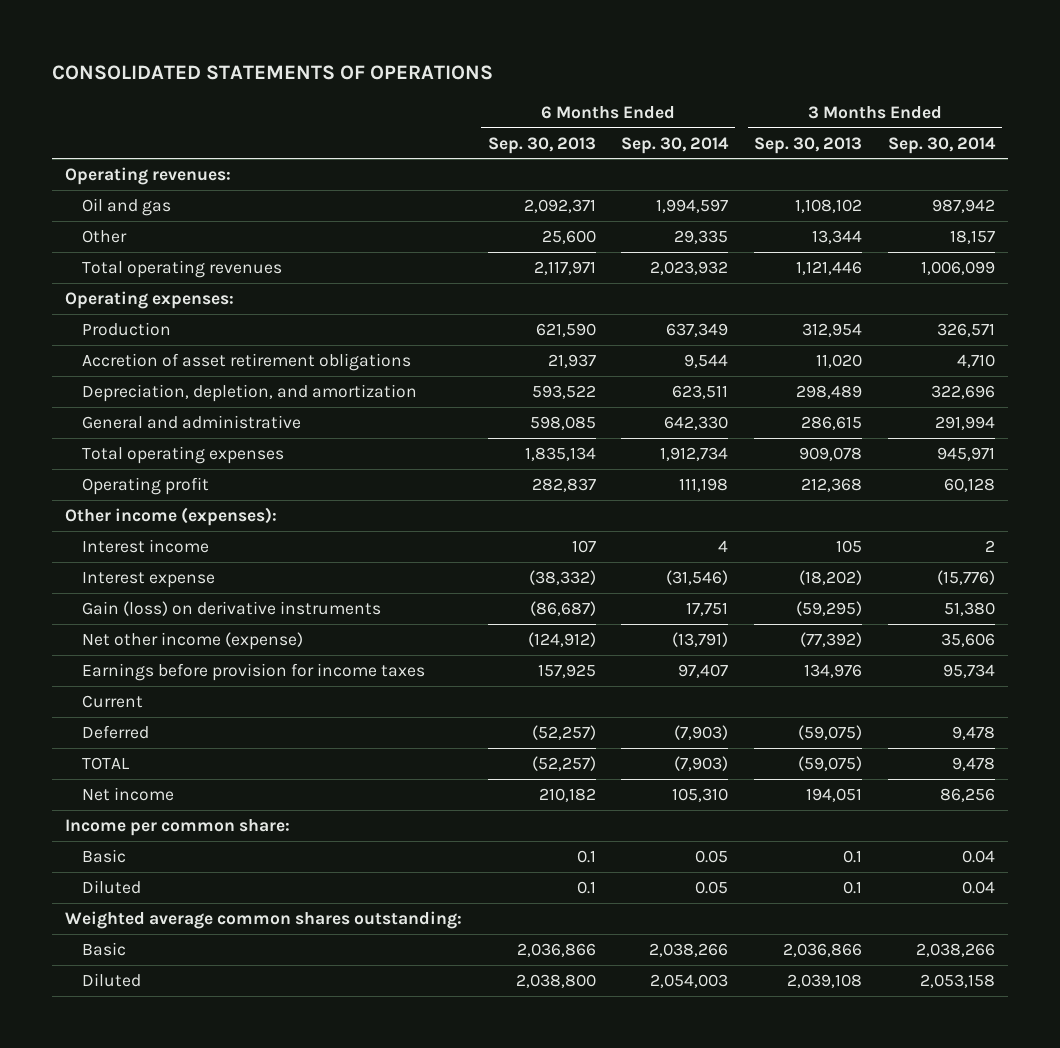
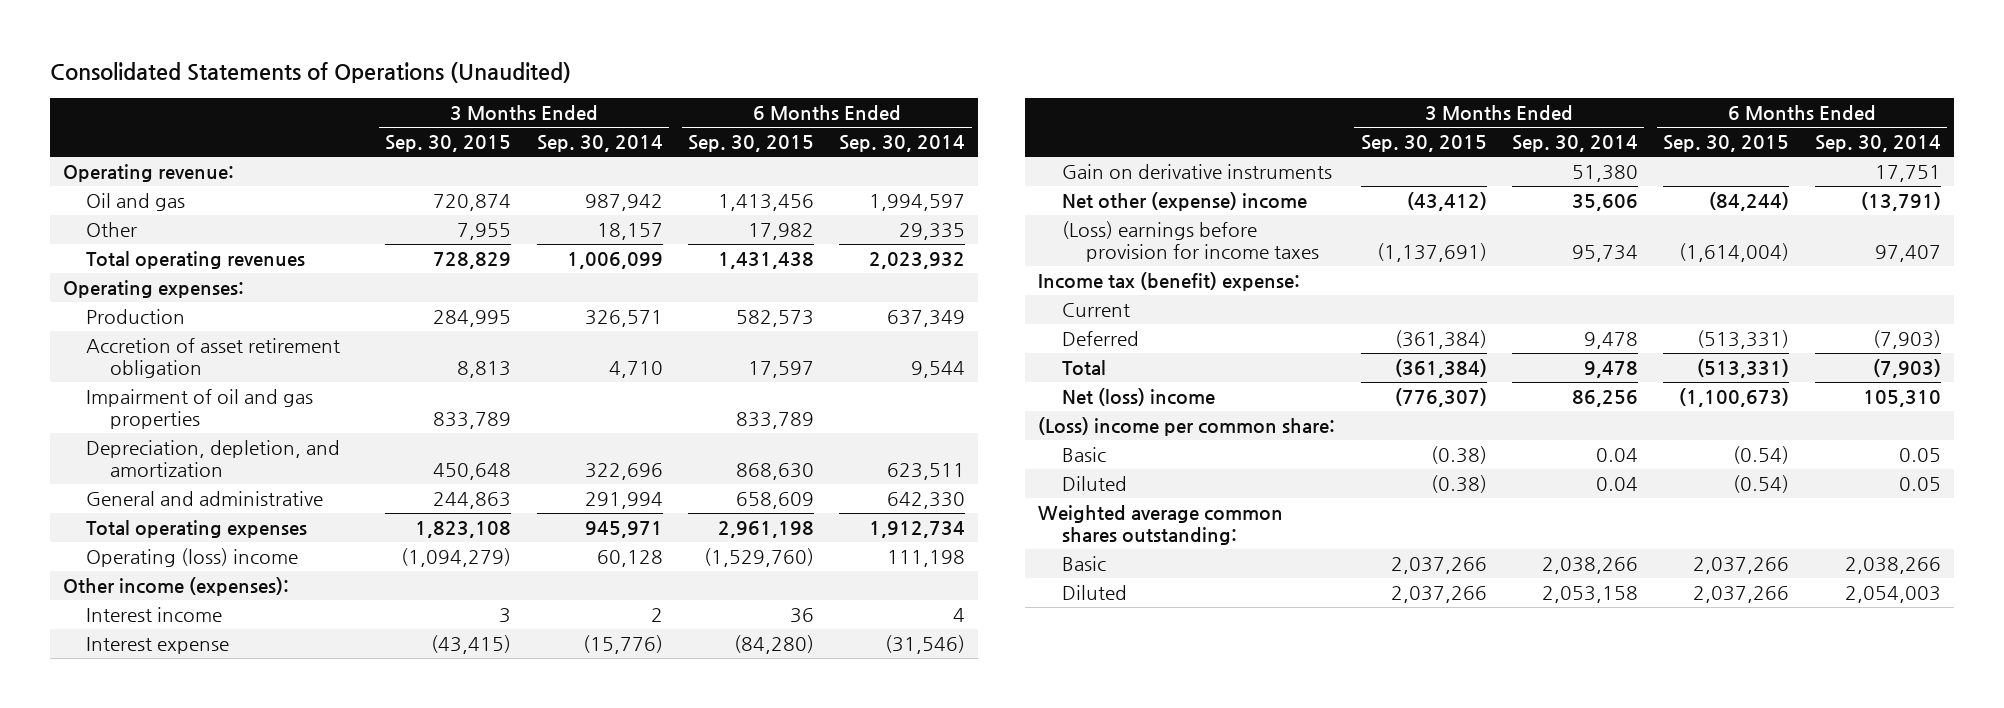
- CONSOLIDATED STATEMENTS OF OPERATIONS
+ Consolidated Statements of Operations (Unaudited)
- | 6 Months Ended Sep. 30, 2013 | 6 Months Ended Sep. 30, 2014 | 3 Months Ended Sep. 30, 2013 | 3 Months Ended Sep. 30, 2014
+ | 3 Months Ended Sep. 30, 2015 | 3 Months Ended Sep. 30, 2014 | 6 Months Ended Sep. 30, 2015 | 6 Months Ended Sep. 30, 2014
- Operating revenues:
+ Operating revenue:
- Accretion of asset retirement obligations | 21,937 | 9,544 | 11,020 | 4,710
+ Accretion of asset retirement obligation | 8,813 | 4,710 | 17,597 | 9,544
+ Impairment of oil and gas properties | 833,789 | | 833,789 |
- Operating profit | 282,837 | 111,198 | 212,368 | 60,128
+ Operating (loss) income | (1,094,279) | 60,128 | (1,529,760) | 111,198
- Gain (loss) on derivative instruments | (86,687) | 17,751 | (59,295) | 51,380
- Net other income (expense) | (124,912) | (13,791) | (77,392) | 35,606
- Earnings before provision for income taxes | 157,925 | 97,407 | 134,976 | 95,734
+ Gain on derivative instruments | | 51,380 | | 17,751
+ Net other (expense) income | (43,412) | 35,606 | (84,244) | (13,791)
+ (Loss) earnings before provision for income taxes | (1,137,691) | 95,734 | (1,614,004) | 97,407
+ Income tax (benefit) expense:
- TOTAL | (52,257) | (7,903) | (59,075) | 9,478
- Net income | 210,182 | 105,310 | 194,051 | 86,256
- Income per common share:
+ Total | (361,384) | 9,478 | (513,331) | (7,903)
+ Net (loss) income | (776,307) | 86,256 | (1,100,673) | 105,310
+ (Loss) income per common share:

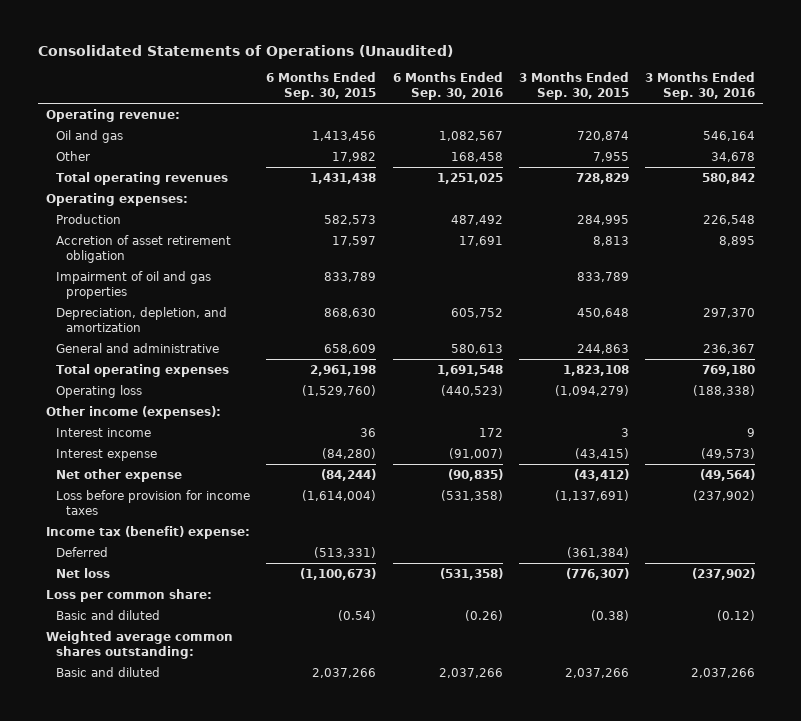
- | 3 Months Ended Sep. 30, 2015 | 3 Months Ended Sep. 30, 2014 | 6 Months Ended Sep. 30, 2015 | 6 Months Ended Sep. 30, 2014
+ | 6 Months Ended Sep. 30, 2015 | 6 Months Ended Sep. 30, 2016 | 3 Months Ended Sep. 30, 2015 | 3 Months Ended Sep. 30, 2016
- Operating (loss) income | (1,094,279) | 60,128 | (1,529,760) | 111,198
+ Operating loss | (1,529,760) | (440,523) | (1,094,279) | (188,338)
- Gain on derivative instruments | | 51,380 | | 17,751
- Net other (expense) income | (43,412) | 35,606 | (84,244) | (13,791)
- (Loss) earnings before provision for income taxes | (1,137,691) | 95,734 | (1,614,004) | 97,407
+ Net other expense | (84,244) | (90,835) | (43,412) | (49,564)
+ Loss before provision for income taxes | (1,614,004) | (531,358) | (1,137,691) | (237,902)
- Current
- Total | (361,384) | 9,478 | (513,331) | (7,903)
- Net (loss) income | (776,307) | 86,256 | (1,100,673) | 105,310
- (Loss) income per common share:
- Basic | (0.38) | 0.04 | (0.54) | 0.05
- Diluted | (0.38) | 0.04 | (0.54) | 0.05
+ Net loss | (1,100,673) | (531,358) | (776,307) | (237,902)
+ Loss per common share:
+ Basic and diluted | (0.54) | (0.26) | (0.38) | (0.12)
- Basic | 2,037,266 | 2,038,266 | 2,037,266 | 2,038,266
- Diluted | 2,037,266 | 2,053,158 | 2,037,266 | 2,054,003
+ Basic and diluted | 2,037,266 | 2,037,266 | 2,037,266 | 2,037,266

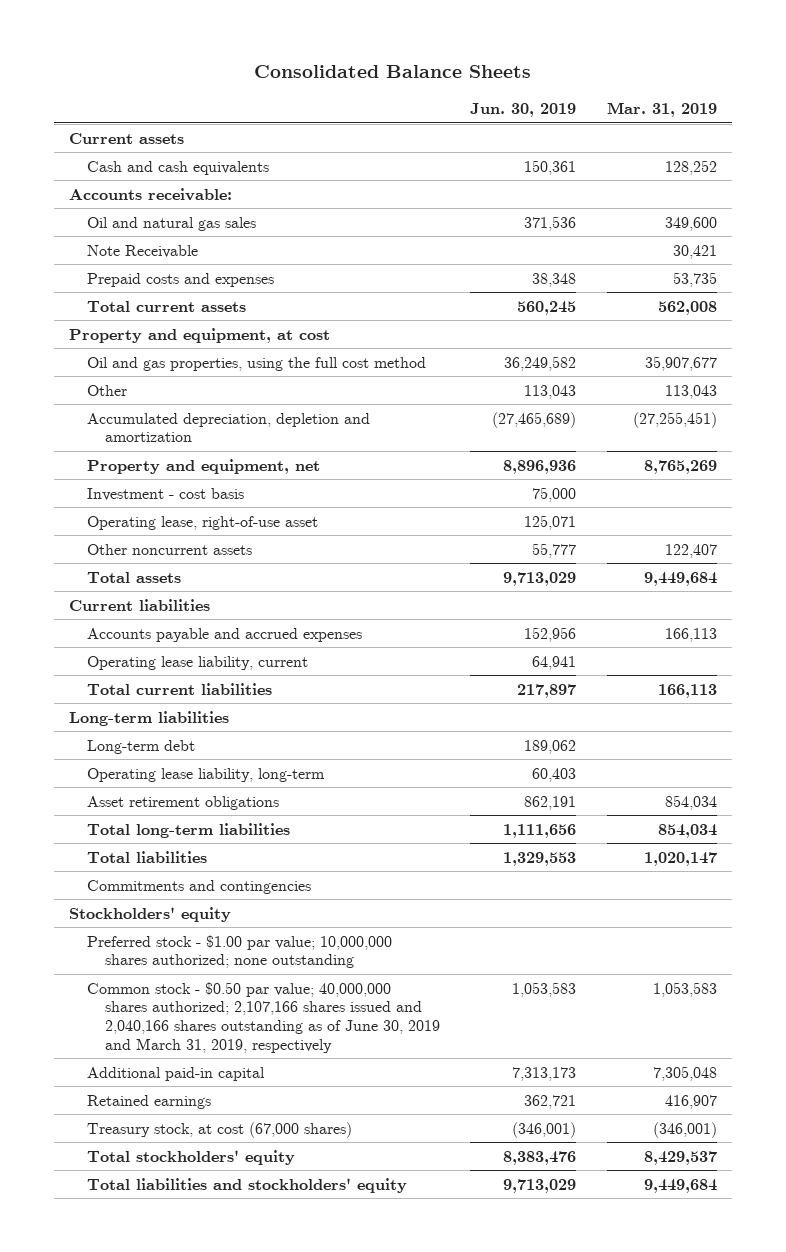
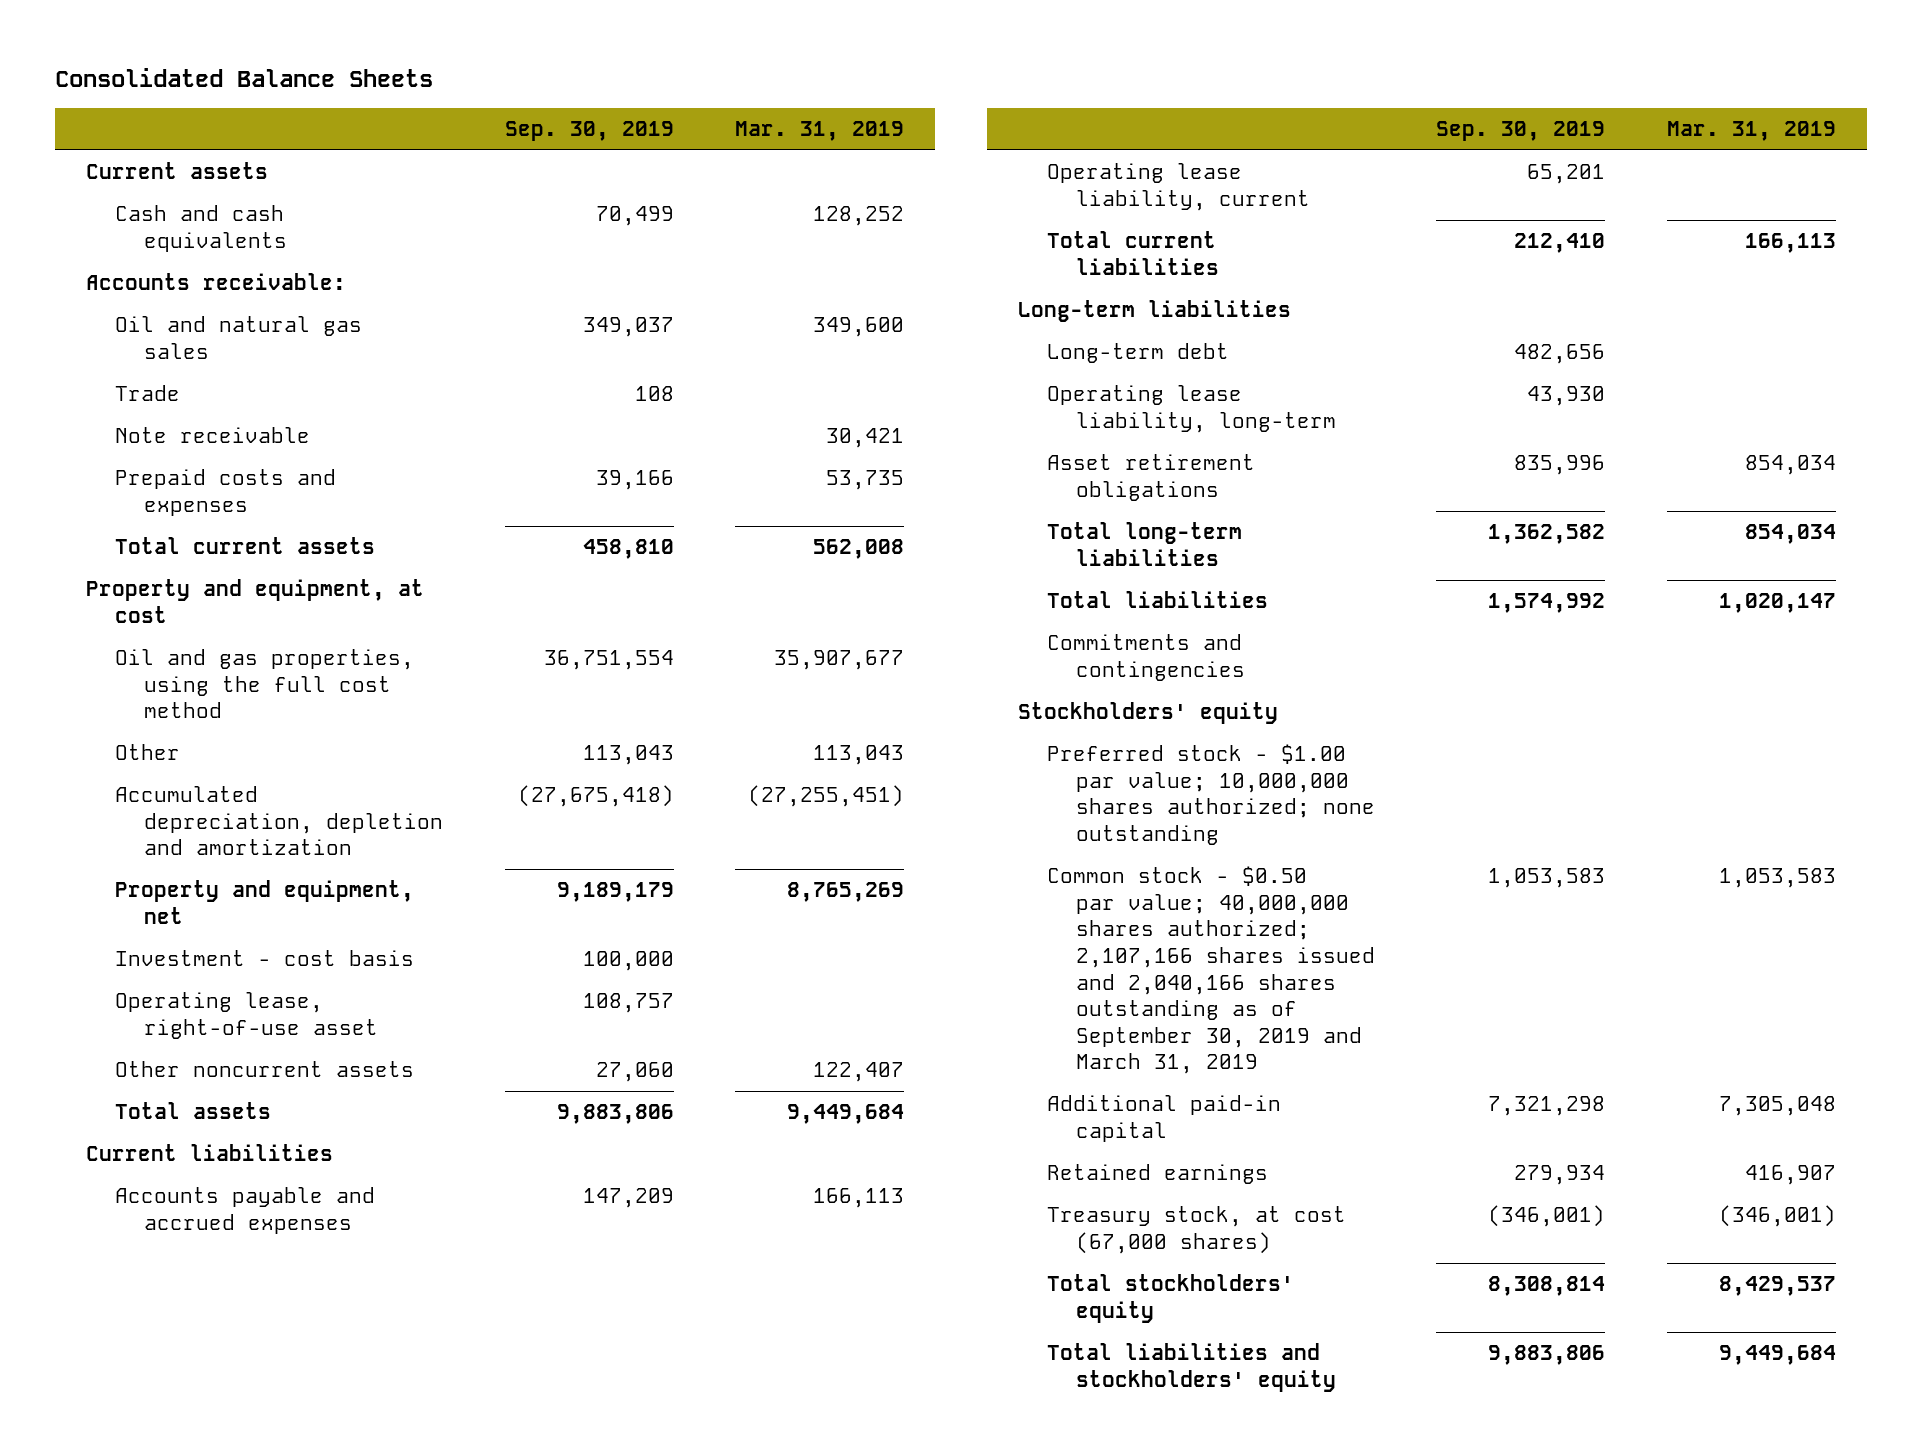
- | Jun. 30, 2019 | Mar. 31, 2019
+ | Sep. 30, 2019 | Mar. 31, 2019
- Note Receivable | | 30,421
+ Trade | 108 |
+ Note receivable | | 30,421
- Common stock - $0.50 par value; 40,000,000 shares authorized; 2,107,166 shares issued and 2,040,166 shares outstanding as of June 30, 2019 and March 31, 2019, respectively | 1,053,583 | 1,053,583
+ Common stock - $0.50 par value; 40,000,000 shares authorized; 2,107,166 shares issued and 2,040,166 shares outstanding as of September 30, 2019 and March 31, 2019 | 1,053,583 | 1,053,583

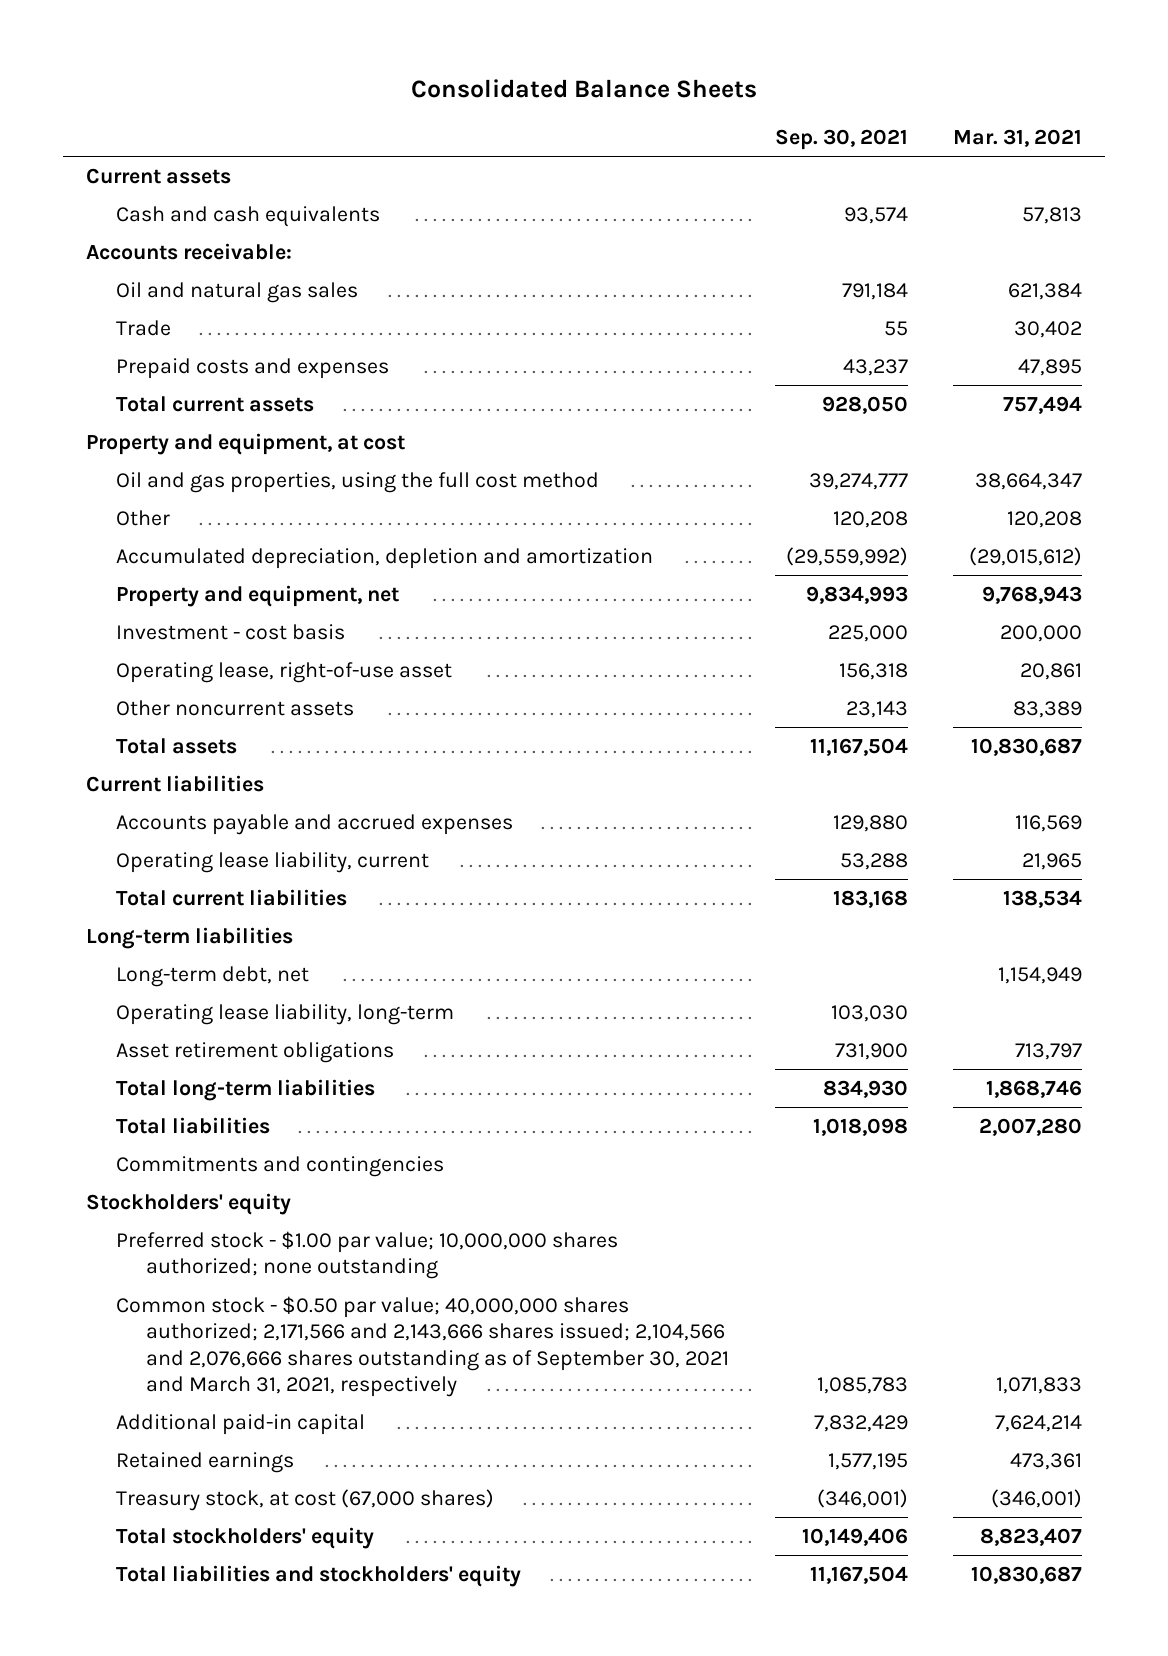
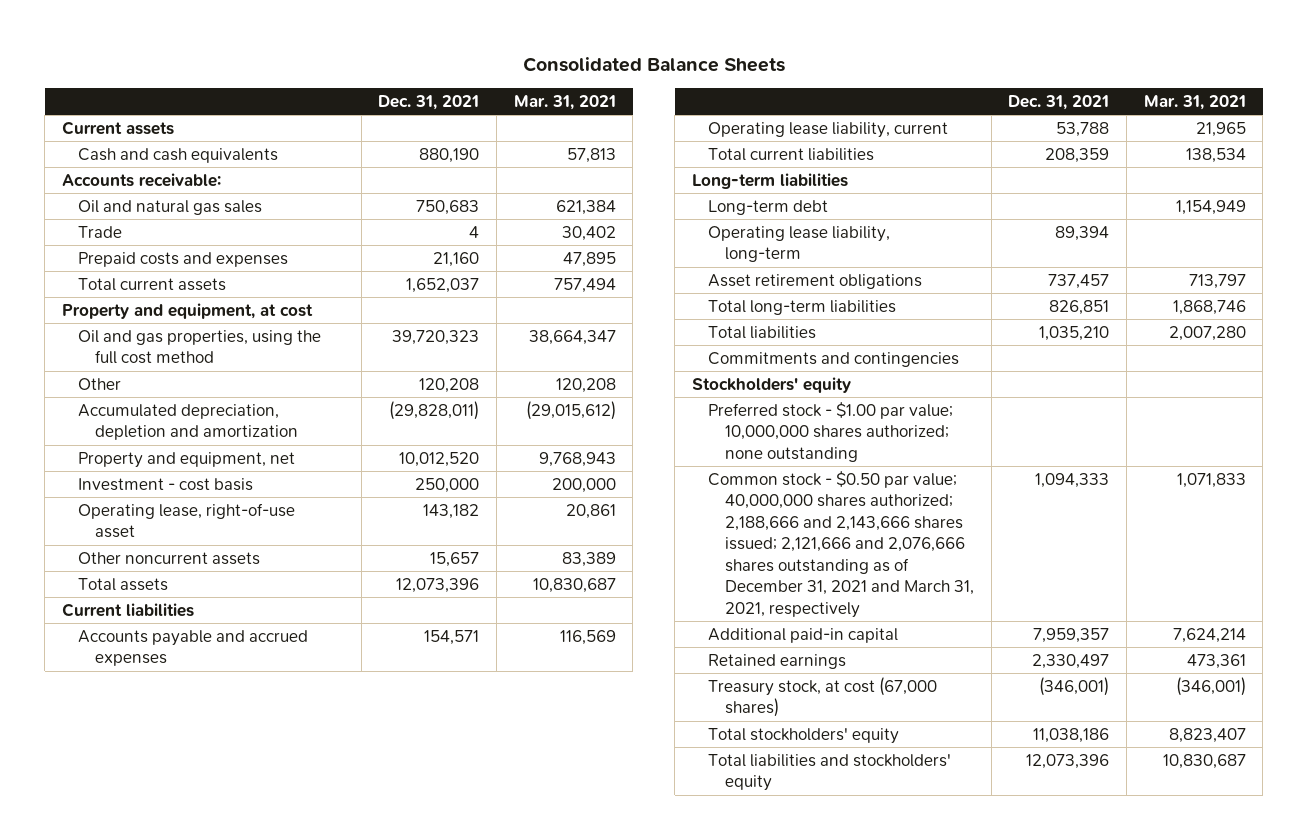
- | Sep. 30, 2021 | Mar. 31, 2021
+ | Dec. 31, 2021 | Mar. 31, 2021
- Long-term debt, net | | 1,154,949
+ Long-term debt | | 1,154,949
- Common stock - $0.50 par value; 40,000,000 shares authorized; 2,171,566 and 2,143,666 shares issued; 2,104,566 and 2,076,666 shares outstanding as of September 30, 2021 and March 31, 2021, respectively | 1,085,783 | 1,071,833
+ Common stock - $0.50 par value; 40,000,000 shares authorized; 2,188,666 and 2,143,666 shares issued; 2,121,666 and 2,076,666 shares outstanding as of December 31, 2021 and March 31, 2021, respectively | 1,094,333 | 1,071,833

